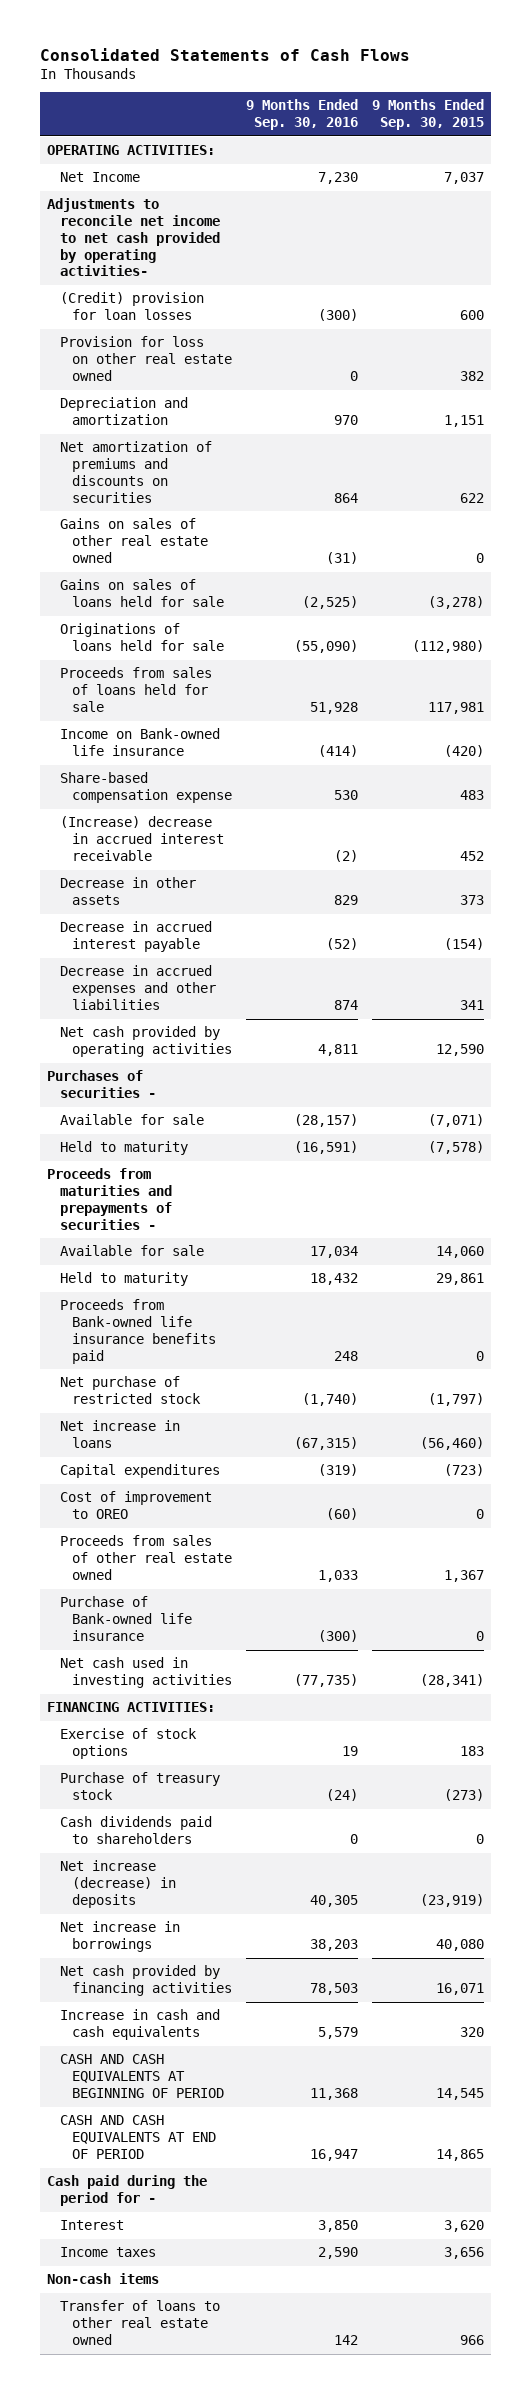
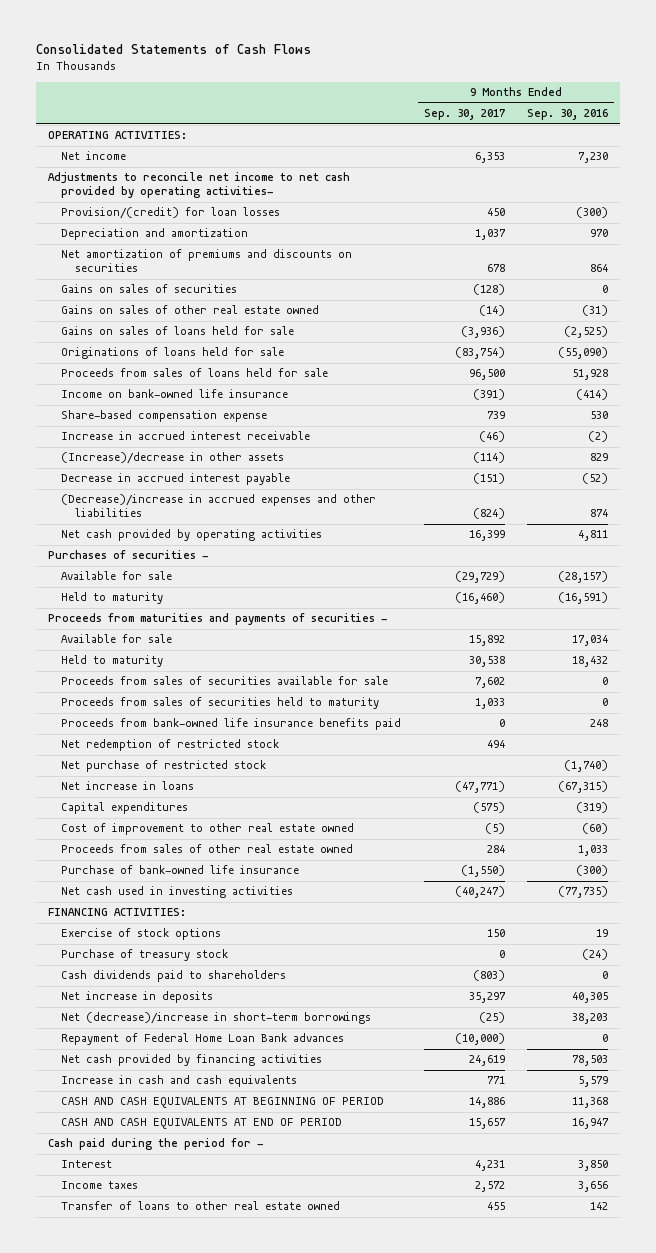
- | 9 Months Ended Sep. 30, 2016 | 9 Months Ended Sep. 30, 2015
+ | 9 Months Ended Sep. 30, 2017 | 9 Months Ended Sep. 30, 2016
- Net Income | 7,230 | 7,037
+ Net income | 6,353 | 7,230
- (Credit) provision for loan losses | (300) | 600
- Provision for loss on other real estate owned | 0 | 382
+ Provision/(credit) for loan losses | 450 | (300)
+ Gains on sales of securities | (128) | 0
- Income on Bank-owned life insurance | (414) | (420)
+ Income on bank-owned life insurance | (391) | (414)
- (Increase) decrease in accrued interest receivable | (2) | 452
- Decrease in other assets | 829 | 373
+ Increase in accrued interest receivable | (46) | (2)
+ (Increase)/decrease in other assets | (114) | 829
- Decrease in accrued expenses and other liabilities | 874 | 341
+ (Decrease)/increase in accrued expenses and other liabilities | (824) | 874
- Proceeds from maturities and prepayments of securities -
+ Proceeds from maturities and payments of securities -
- Proceeds from Bank-owned life insurance benefits paid | 248 | 0
+ Proceeds from sales of securities available for sale | 7,602 | 0
+ Proceeds from sales of securities held to maturity | 1,033 | 0
+ Proceeds from bank-owned life insurance benefits paid | 0 | 248
+ Net redemption of restricted stock | 494 |
- Cost of improvement to OREO | (60) | 0
+ Cost of improvement to other real estate owned | (5) | (60)
- Purchase of Bank-owned life insurance | (300) | 0
+ Purchase of bank-owned life insurance | (1,550) | (300)
- Net increase (decrease) in deposits | 40,305 | (23,919)
- Net increase in borrowings | 38,203 | 40,080
+ Net increase in deposits | 35,297 | 40,305
+ Net (decrease)/increase in short-term borrowings | (25) | 38,203
+ Repayment of Federal Home Loan Bank advances | (10,000) | 0
- Income taxes | 2,590 | 3,656
- Non-cash items
+ Income taxes | 2,572 | 3,656

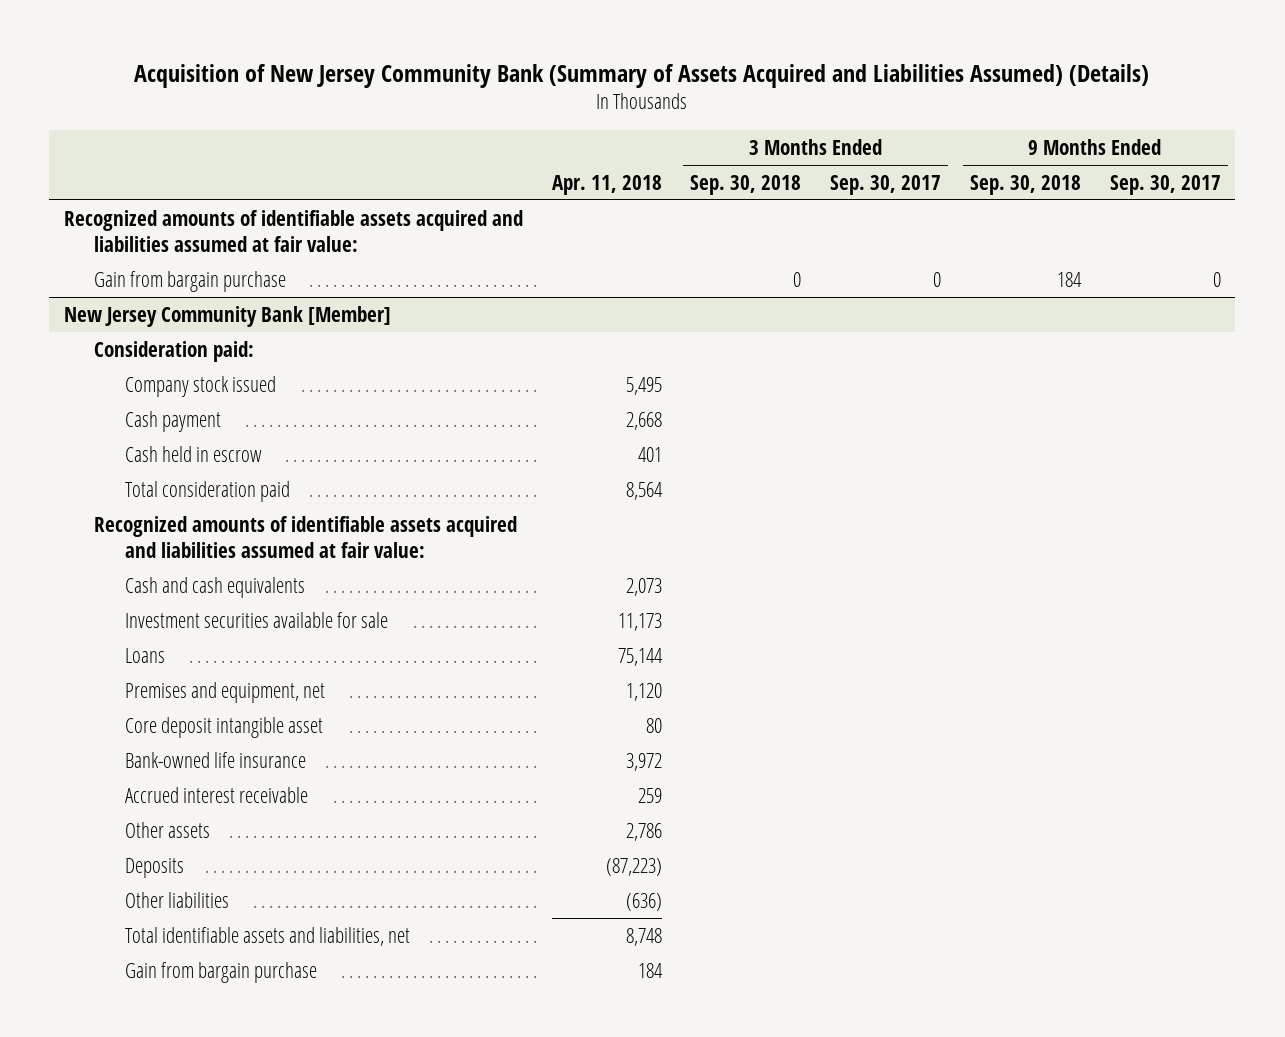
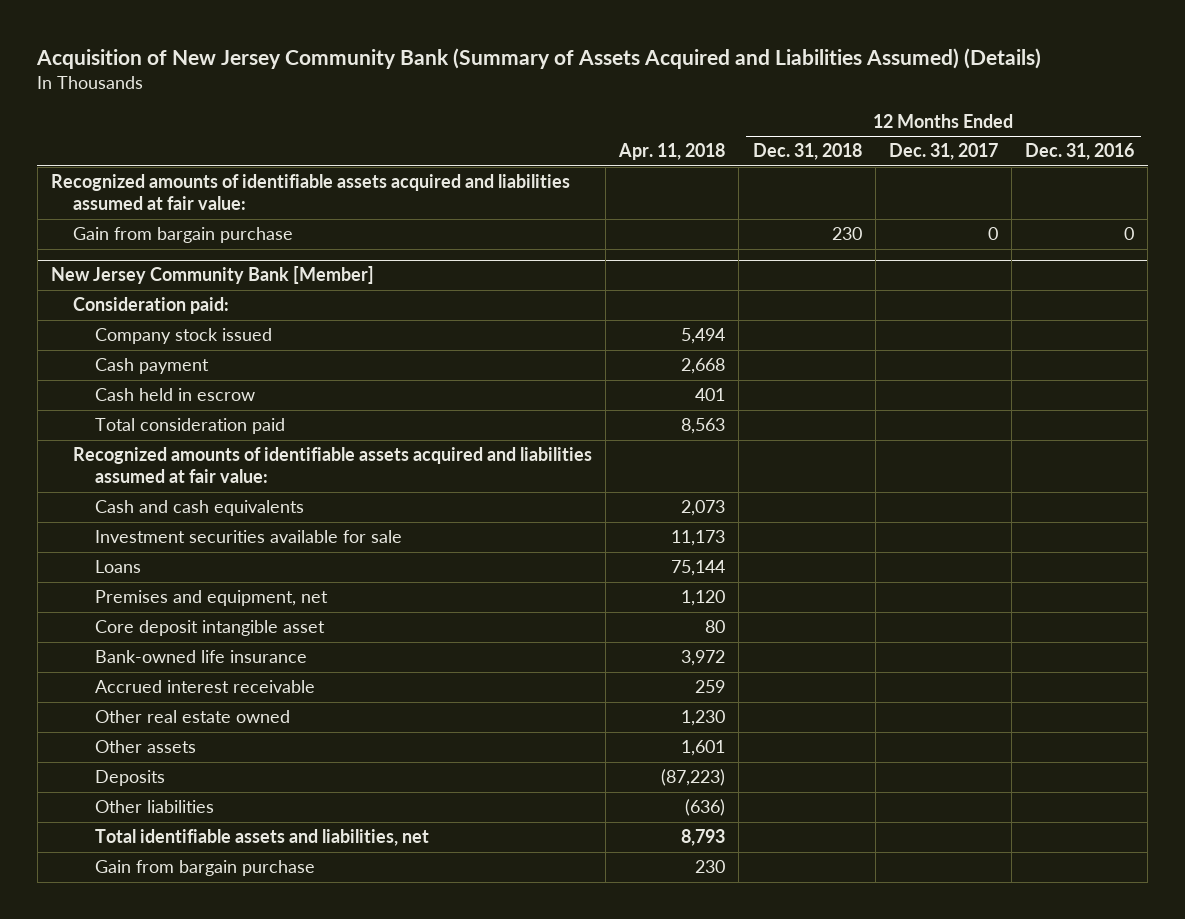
- | Apr. 11, 2018 | 3 Months Ended Sep. 30, 2018 | 3 Months Ended Sep. 30, 2017 | 9 Months Ended Sep. 30, 2018 | 9 Months Ended Sep. 30, 2017
+ | Apr. 11, 2018 | 12 Months Ended Dec. 31, 2018 | 12 Months Ended Dec. 31, 2017 | 12 Months Ended Dec. 31, 2016
@ New Jersey Community Bank [Member]
- Company stock issued | 5,495 | | | |
+ Company stock issued | 5,494 | | |
- Total consideration paid | 8,564 | | | |
+ Total consideration paid | 8,563 | | |
- Other assets | 2,786 | | | |
+ Other real estate owned | 1,230 | | |
+ Other assets | 1,601 | | |
- Total identifiable assets and liabilities, net | 8,748 | | | |
- Gain from bargain purchase | 184 | | | |
+ Total identifiable assets and liabilities, net | 8,793 | | |
+ Gain from bargain purchase | 230 | | |

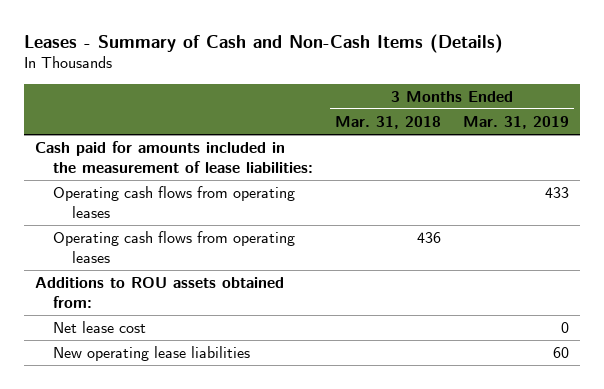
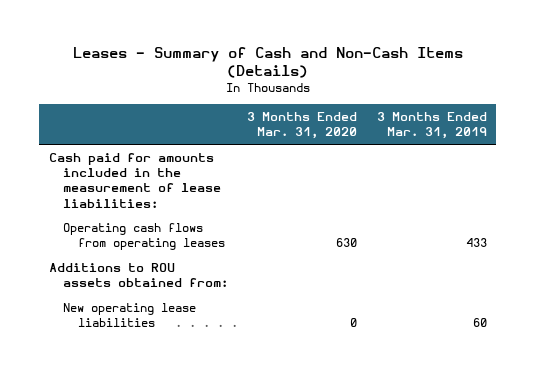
- | 3 Months Ended Mar. 31, 2018 | 3 Months Ended Mar. 31, 2019
+ | 3 Months Ended Mar. 31, 2020 | 3 Months Ended Mar. 31, 2019
- Operating cash flows from operating leases | 436 |
- Net lease cost | | 0

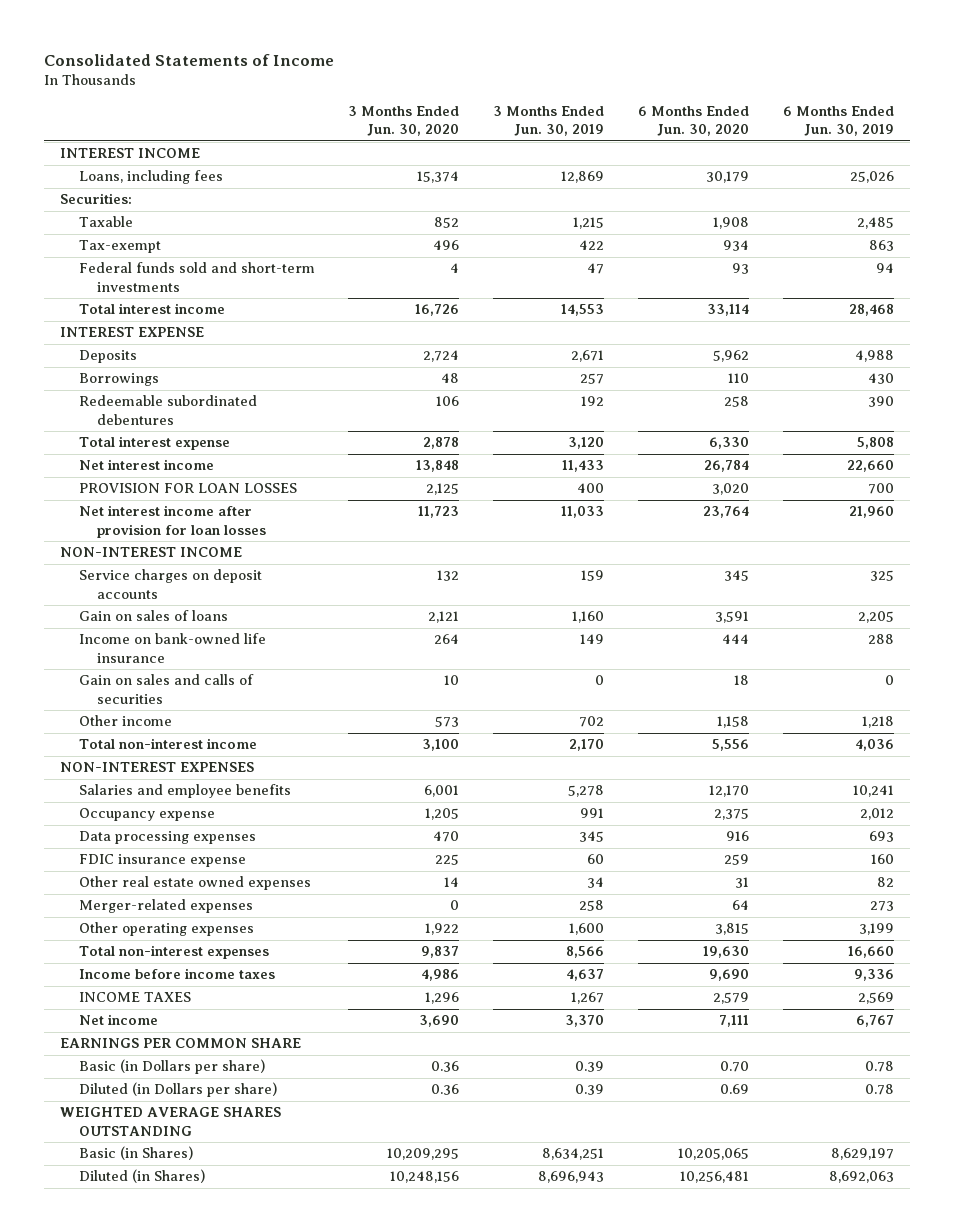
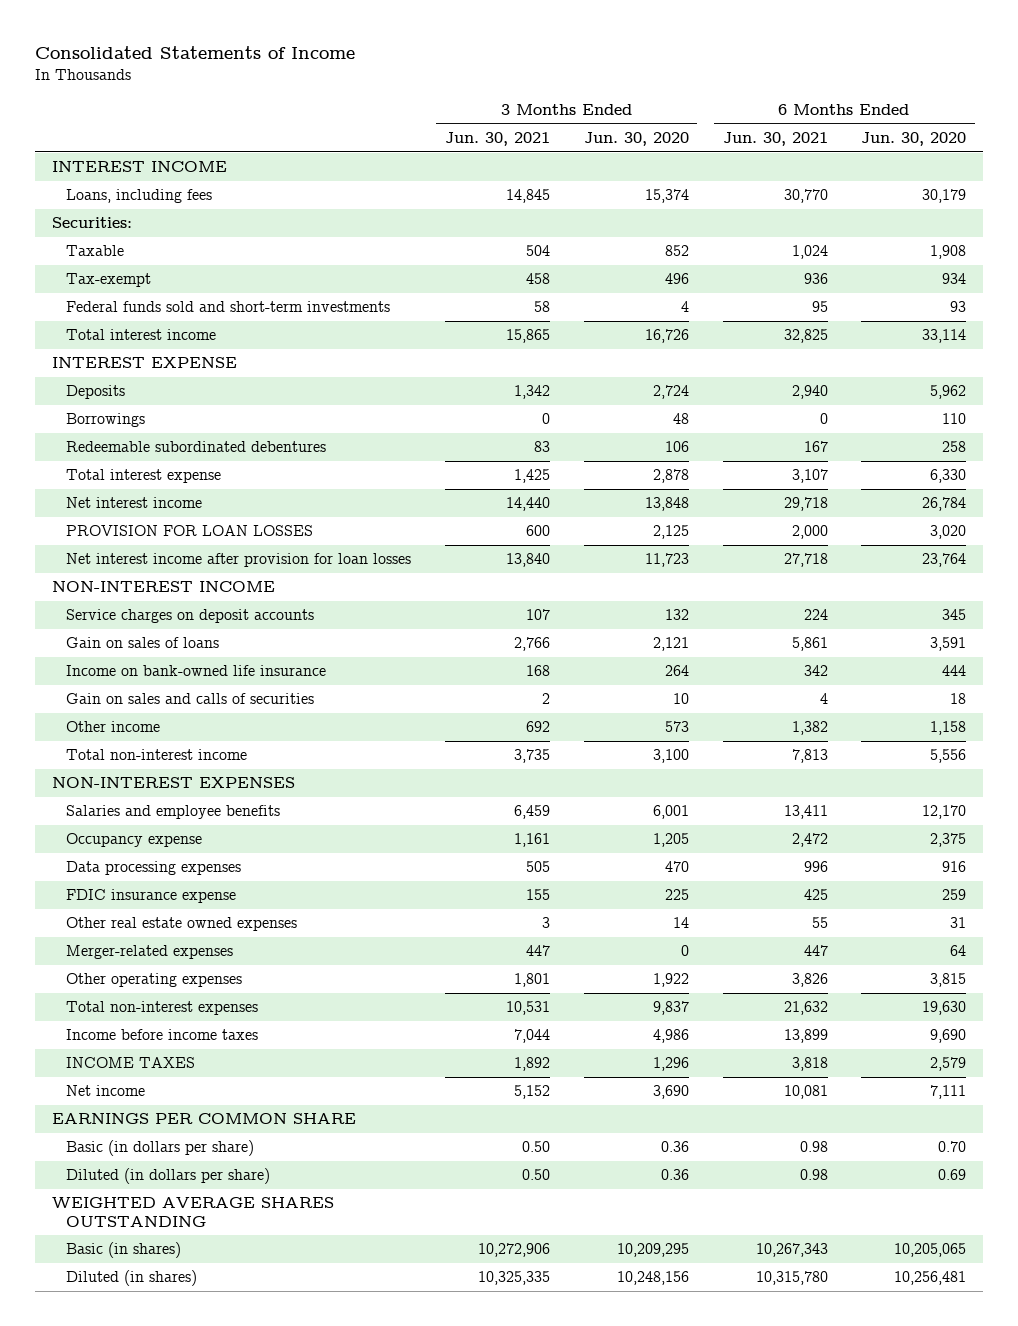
- | 3 Months Ended Jun. 30, 2020 | 3 Months Ended Jun. 30, 2019 | 6 Months Ended Jun. 30, 2020 | 6 Months Ended Jun. 30, 2019
+ | 3 Months Ended Jun. 30, 2021 | 3 Months Ended Jun. 30, 2020 | 6 Months Ended Jun. 30, 2021 | 6 Months Ended Jun. 30, 2020
- Basic (in Dollars per share) | 0.36 | 0.39 | 0.70 | 0.78
- Diluted (in Dollars per share) | 0.36 | 0.39 | 0.69 | 0.78
+ Basic (in dollars per share) | 0.50 | 0.36 | 0.98 | 0.70
+ Diluted (in dollars per share) | 0.50 | 0.36 | 0.98 | 0.69
- Basic (in Shares) | 10,209,295 | 8,634,251 | 10,205,065 | 8,629,197
- Diluted (in Shares) | 10,248,156 | 8,696,943 | 10,256,481 | 8,692,063
+ Basic (in shares) | 10,272,906 | 10,209,295 | 10,267,343 | 10,205,065
+ Diluted (in shares) | 10,325,335 | 10,248,156 | 10,315,780 | 10,256,481

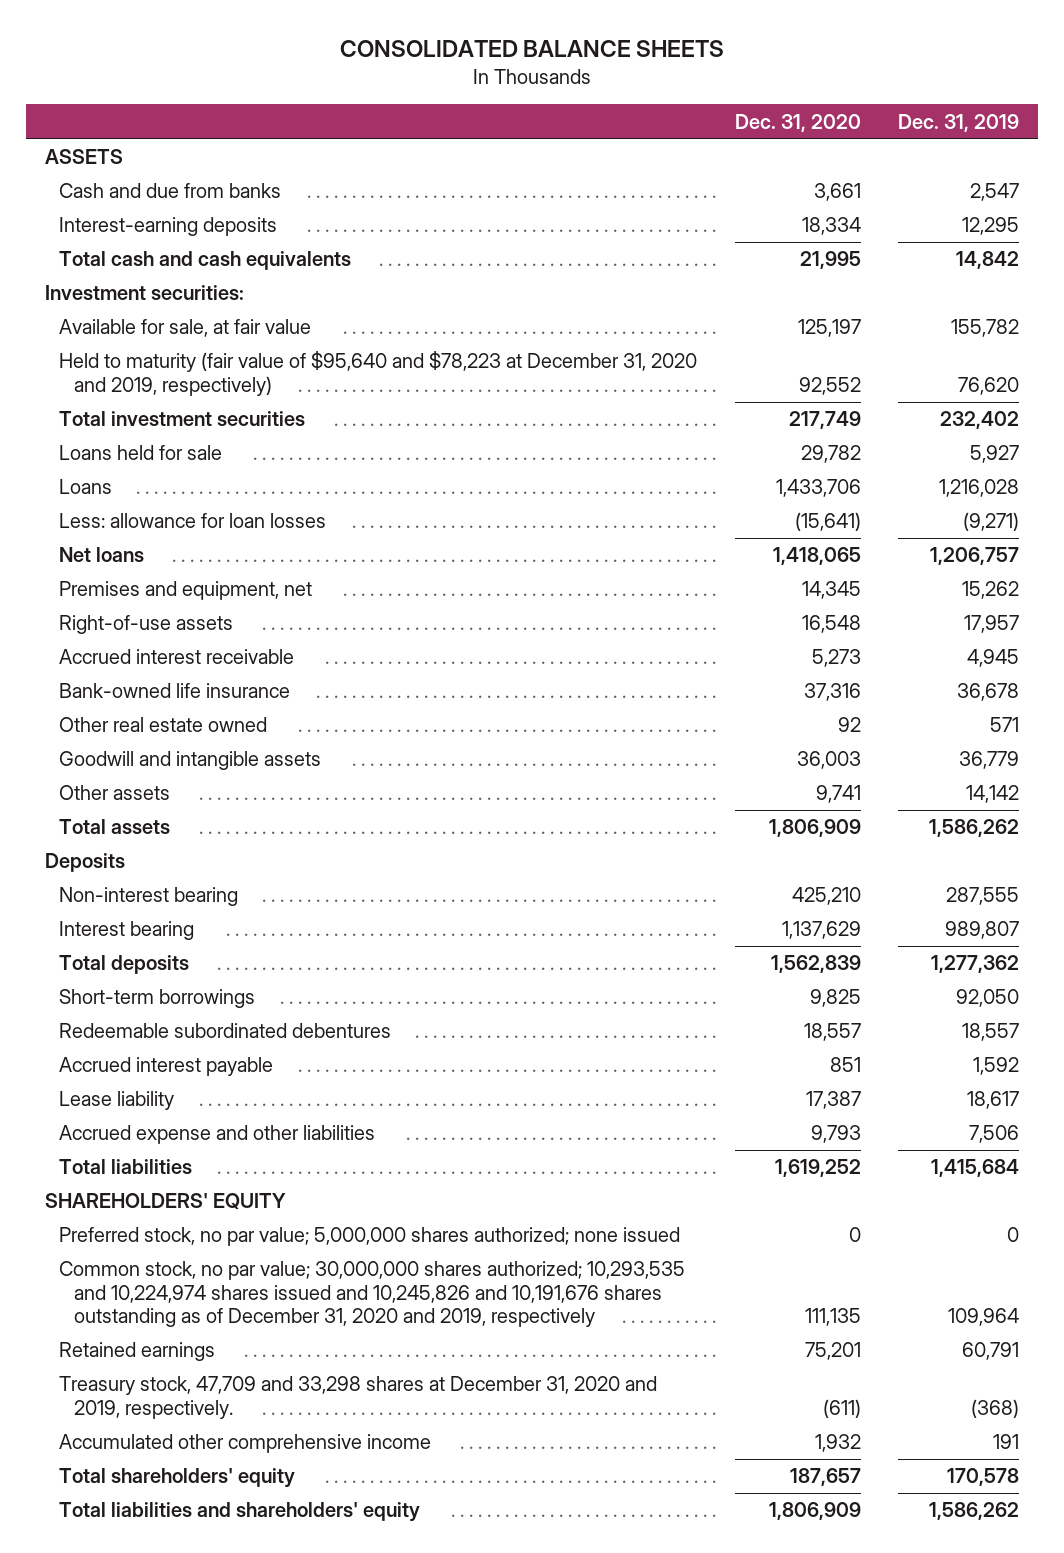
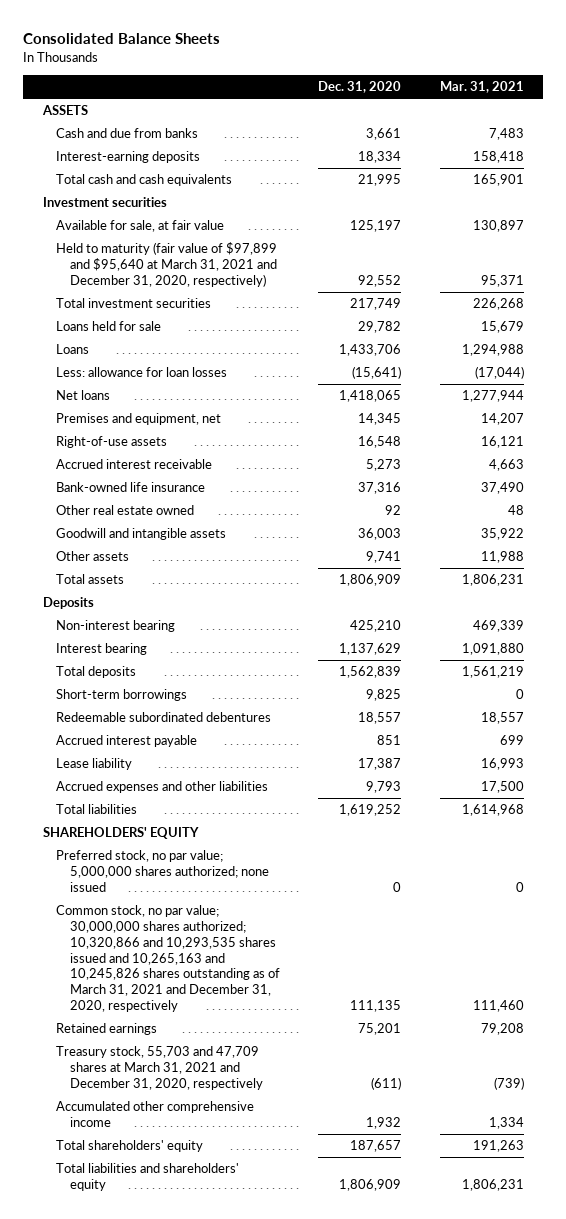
- CONSOLIDATED BALANCE SHEETS
+ Consolidated Balance Sheets
- | Dec. 31, 2020 | Dec. 31, 2019
+ | Dec. 31, 2020 | Mar. 31, 2021
- Investment securities:
+ Investment securities
- Held to maturity (fair value of $95,640 and $78,223 at December 31, 2020 and 2019, respectively) | 92,552 | 76,620
+ Held to maturity (fair value of $97,899 and $95,640 at March 31, 2021 and December 31, 2020, respectively) | 92,552 | 95,371
- Accrued expense and other liabilities | 9,793 | 7,506
+ Accrued expenses and other liabilities | 9,793 | 17,500
- Common stock, no par value; 30,000,000 shares authorized; 10,293,535 and 10,224,974 shares issued and 10,245,826 and 10,191,676 shares outstanding as of December 31, 2020 and 2019, respectively | 111,135 | 109,964
+ Common stock, no par value; 30,000,000 shares authorized; 10,320,866 and 10,293,535 shares issued and 10,265,163 and 10,245,826 shares outstanding as of March 31, 2021 and December 31, 2020, respectively | 111,135 | 111,460
- Treasury stock, 47,709 and 33,298 shares at December 31, 2020 and 2019, respectively. | (611) | (368)
+ Treasury stock, 55,703 and 47,709 shares at March 31, 2021 and December 31, 2020, respectively | (611) | (739)

